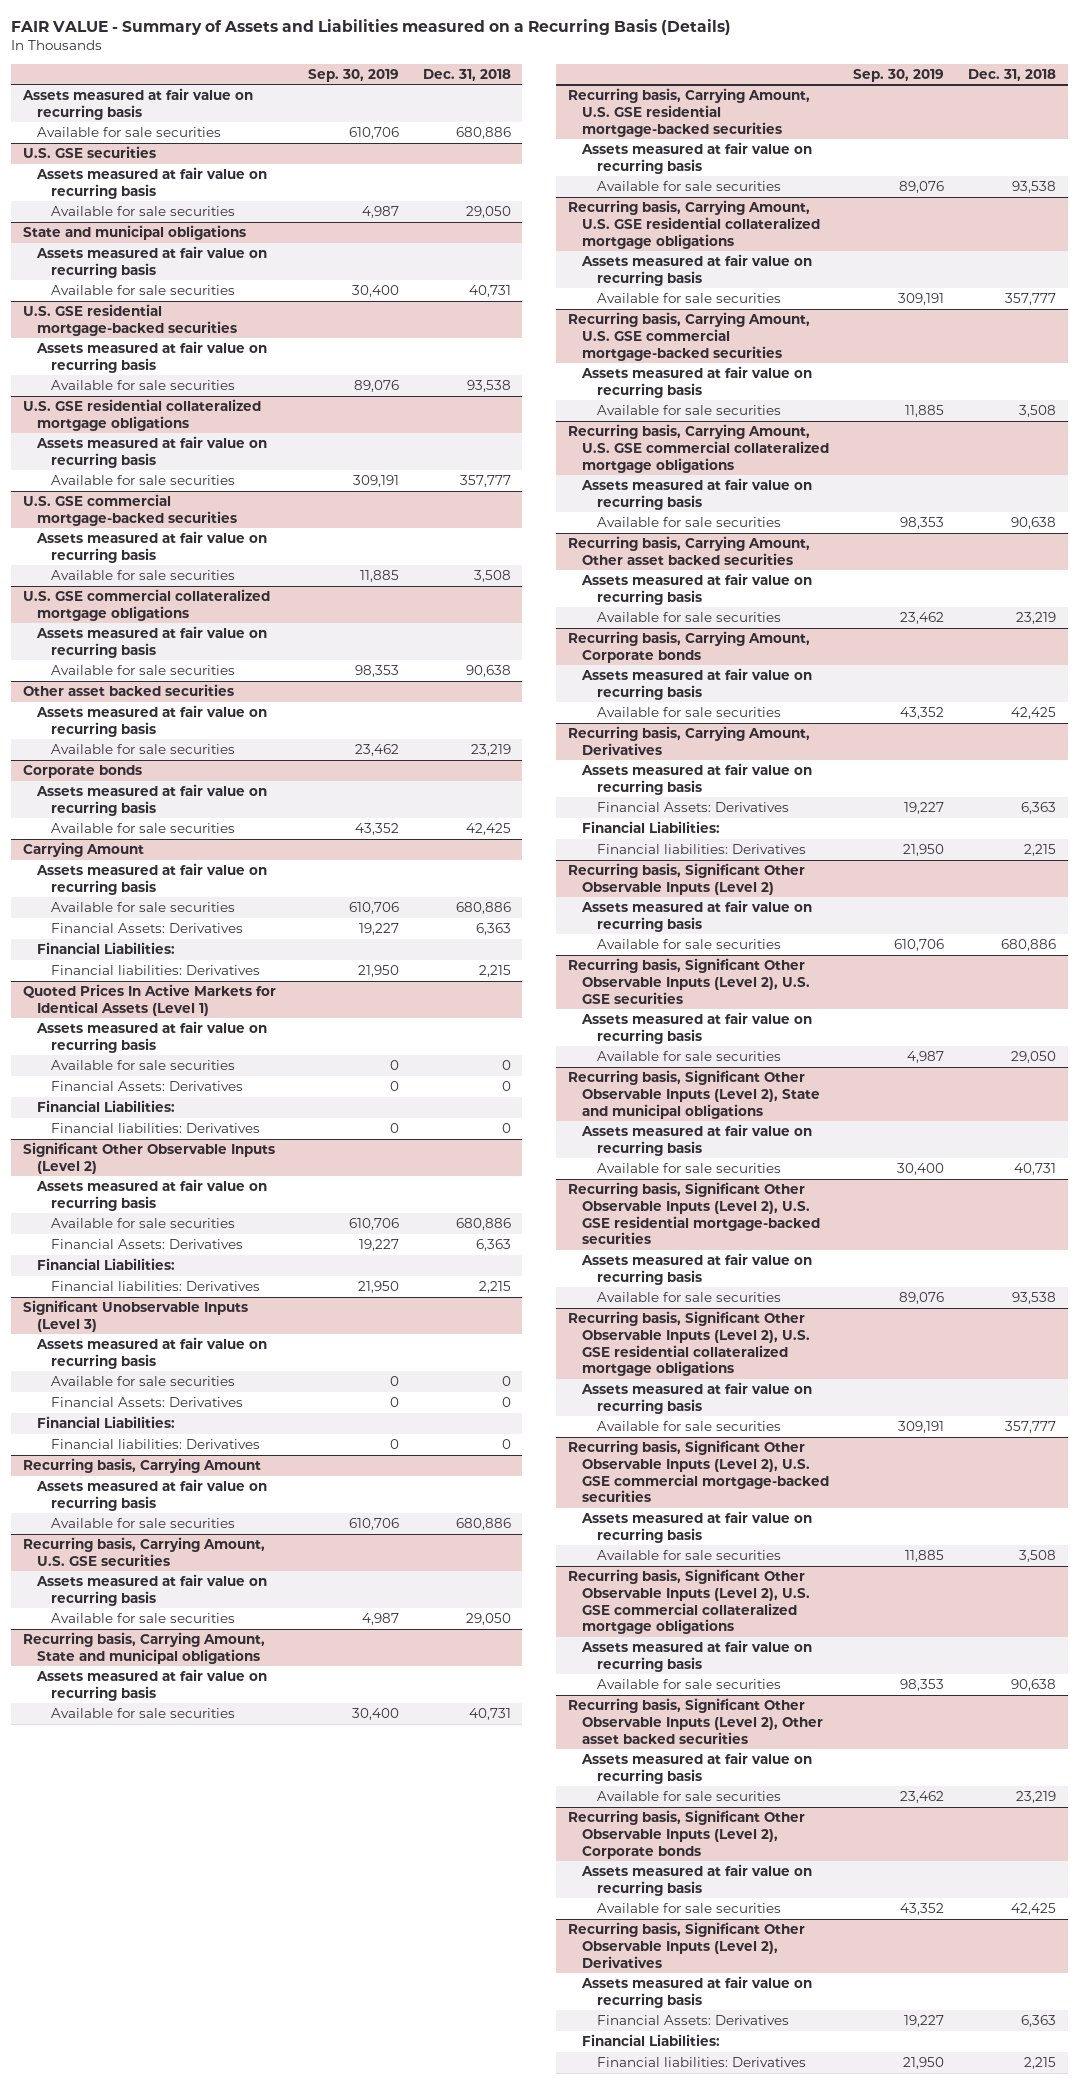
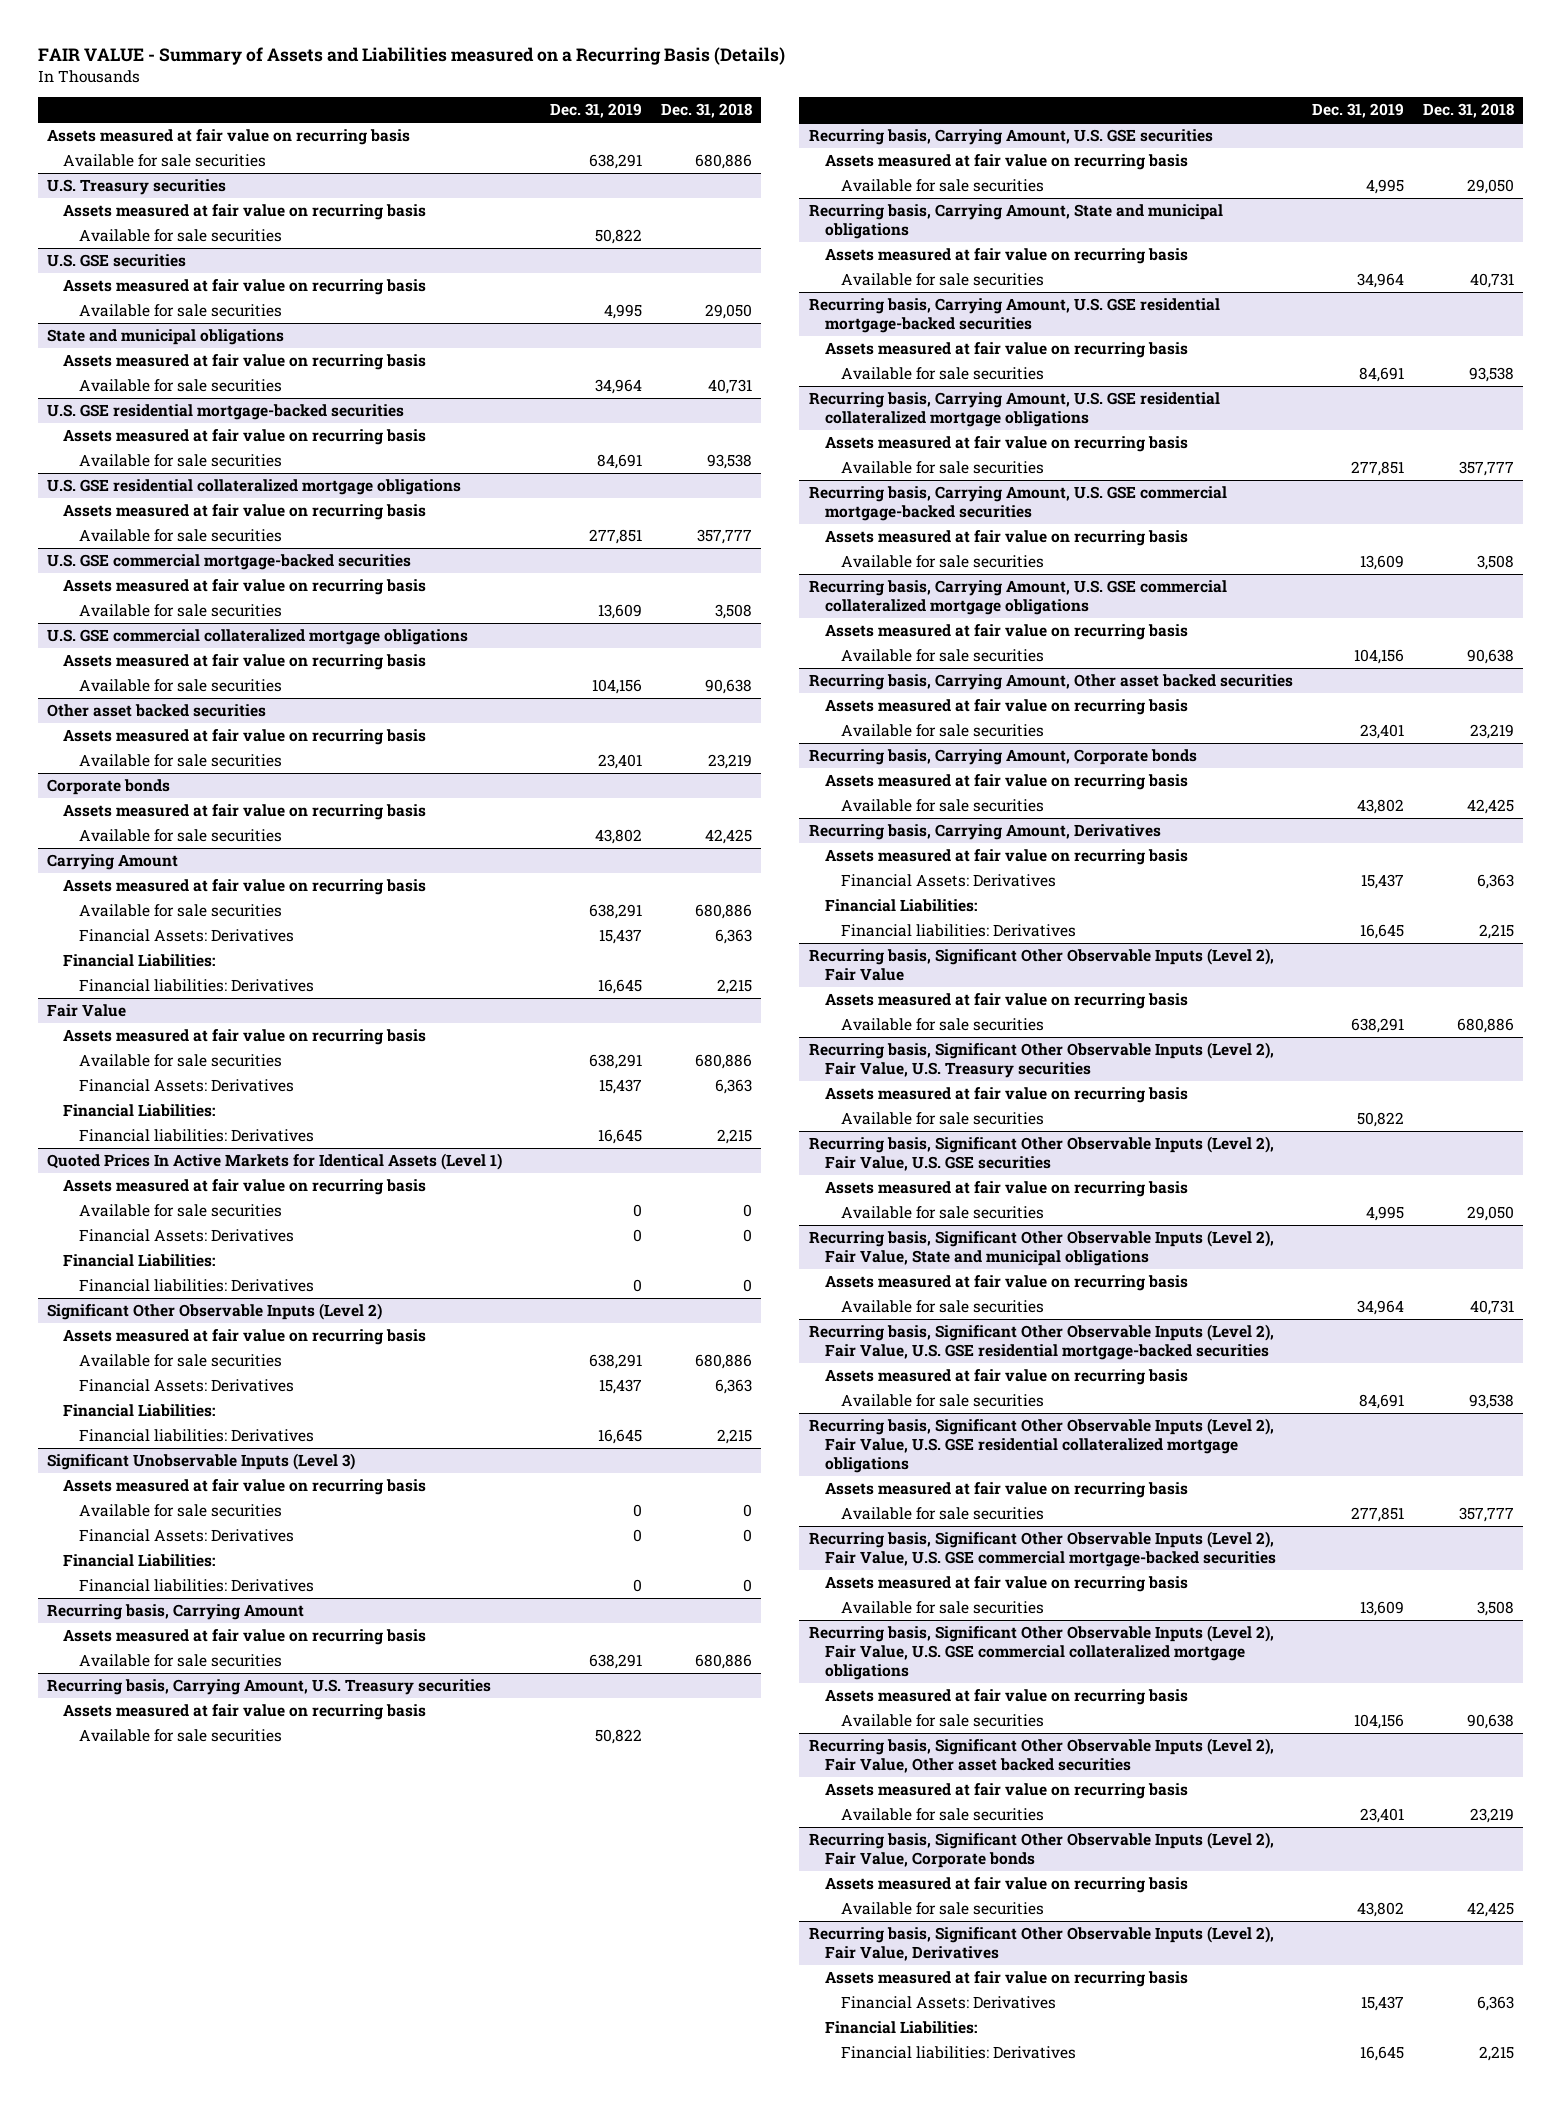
- | Sep. 30, 2019 | Dec. 31, 2018
+ | Dec. 31, 2019 | Dec. 31, 2018
+ U.S. Treasury securities
+ Assets measured at fair value on recurring basis
+ Available for sale securities | 50,822 |
+ Fair Value
+ Assets measured at fair value on recurring basis
+ Available for sale securities | 638,291 | 680,886
+ Financial Assets: Derivatives | 15,437 | 6,363
+ Financial Liabilities:
+ Financial liabilities: Derivatives | 16,645 | 2,215
+ Recurring basis, Carrying Amount, U.S. Treasury securities
+ Assets measured at fair value on recurring basis
+ Available for sale securities | 50,822 |
- Recurring basis, Significant Other Observable Inputs (Level 2)
+ Recurring basis, Significant Other Observable Inputs (Level 2), Fair Value
- Recurring basis, Significant Other Observable Inputs (Level 2), U.S. GSE securities
+ Recurring basis, Significant Other Observable Inputs (Level 2), Fair Value, U.S. Treasury securities
+ Available for sale securities | 50,822 |
+ Recurring basis, Significant Other Observable Inputs (Level 2), Fair Value, U.S. GSE securities
+ Assets measured at fair value on recurring basis
- Recurring basis, Significant Other Observable Inputs (Level 2), State and municipal obligations
+ Recurring basis, Significant Other Observable Inputs (Level 2), Fair Value, State and municipal obligations
- Recurring basis, Significant Other Observable Inputs (Level 2), U.S. GSE residential mortgage-backed securities
+ Recurring basis, Significant Other Observable Inputs (Level 2), Fair Value, U.S. GSE residential mortgage-backed securities
- Recurring basis, Significant Other Observable Inputs (Level 2), U.S. GSE residential collateralized mortgage obligations
+ Recurring basis, Significant Other Observable Inputs (Level 2), Fair Value, U.S. GSE residential collateralized mortgage obligations
- Recurring basis, Significant Other Observable Inputs (Level 2), U.S. GSE commercial mortgage-backed securities
+ Recurring basis, Significant Other Observable Inputs (Level 2), Fair Value, U.S. GSE commercial mortgage-backed securities
- Recurring basis, Significant Other Observable Inputs (Level 2), U.S. GSE commercial collateralized mortgage obligations
+ Recurring basis, Significant Other Observable Inputs (Level 2), Fair Value, U.S. GSE commercial collateralized mortgage obligations
- Recurring basis, Significant Other Observable Inputs (Level 2), Other asset backed securities
+ Recurring basis, Significant Other Observable Inputs (Level 2), Fair Value, Other asset backed securities
- Recurring basis, Significant Other Observable Inputs (Level 2), Corporate bonds
+ Recurring basis, Significant Other Observable Inputs (Level 2), Fair Value, Corporate bonds
- Recurring basis, Significant Other Observable Inputs (Level 2), Derivatives
+ Recurring basis, Significant Other Observable Inputs (Level 2), Fair Value, Derivatives

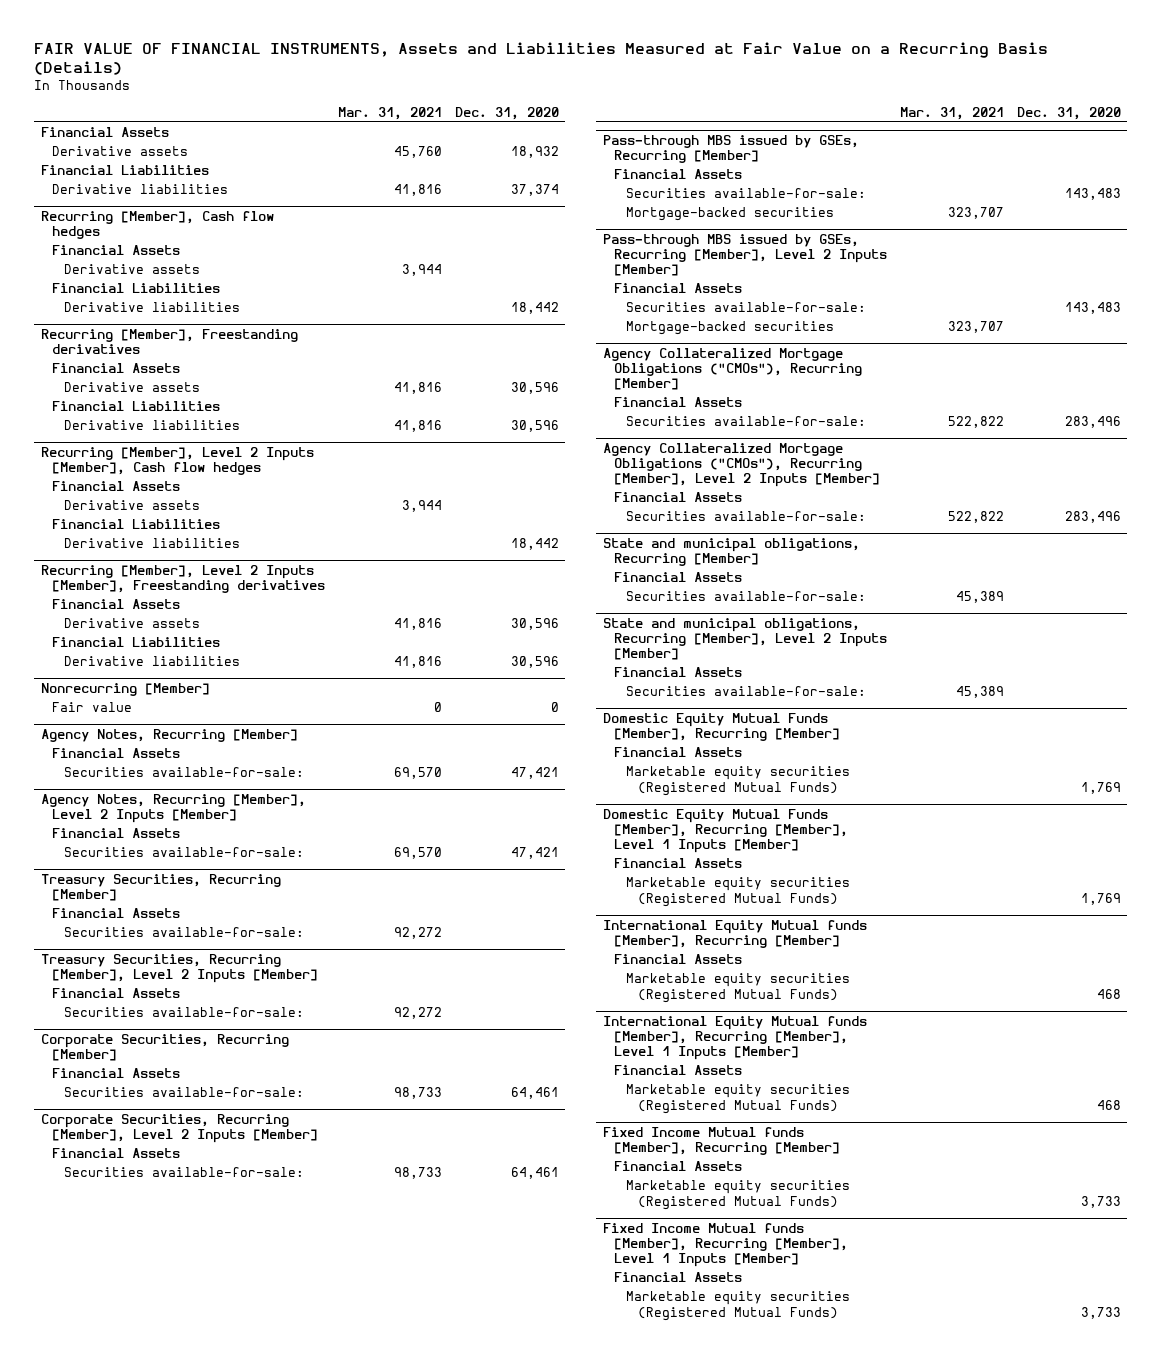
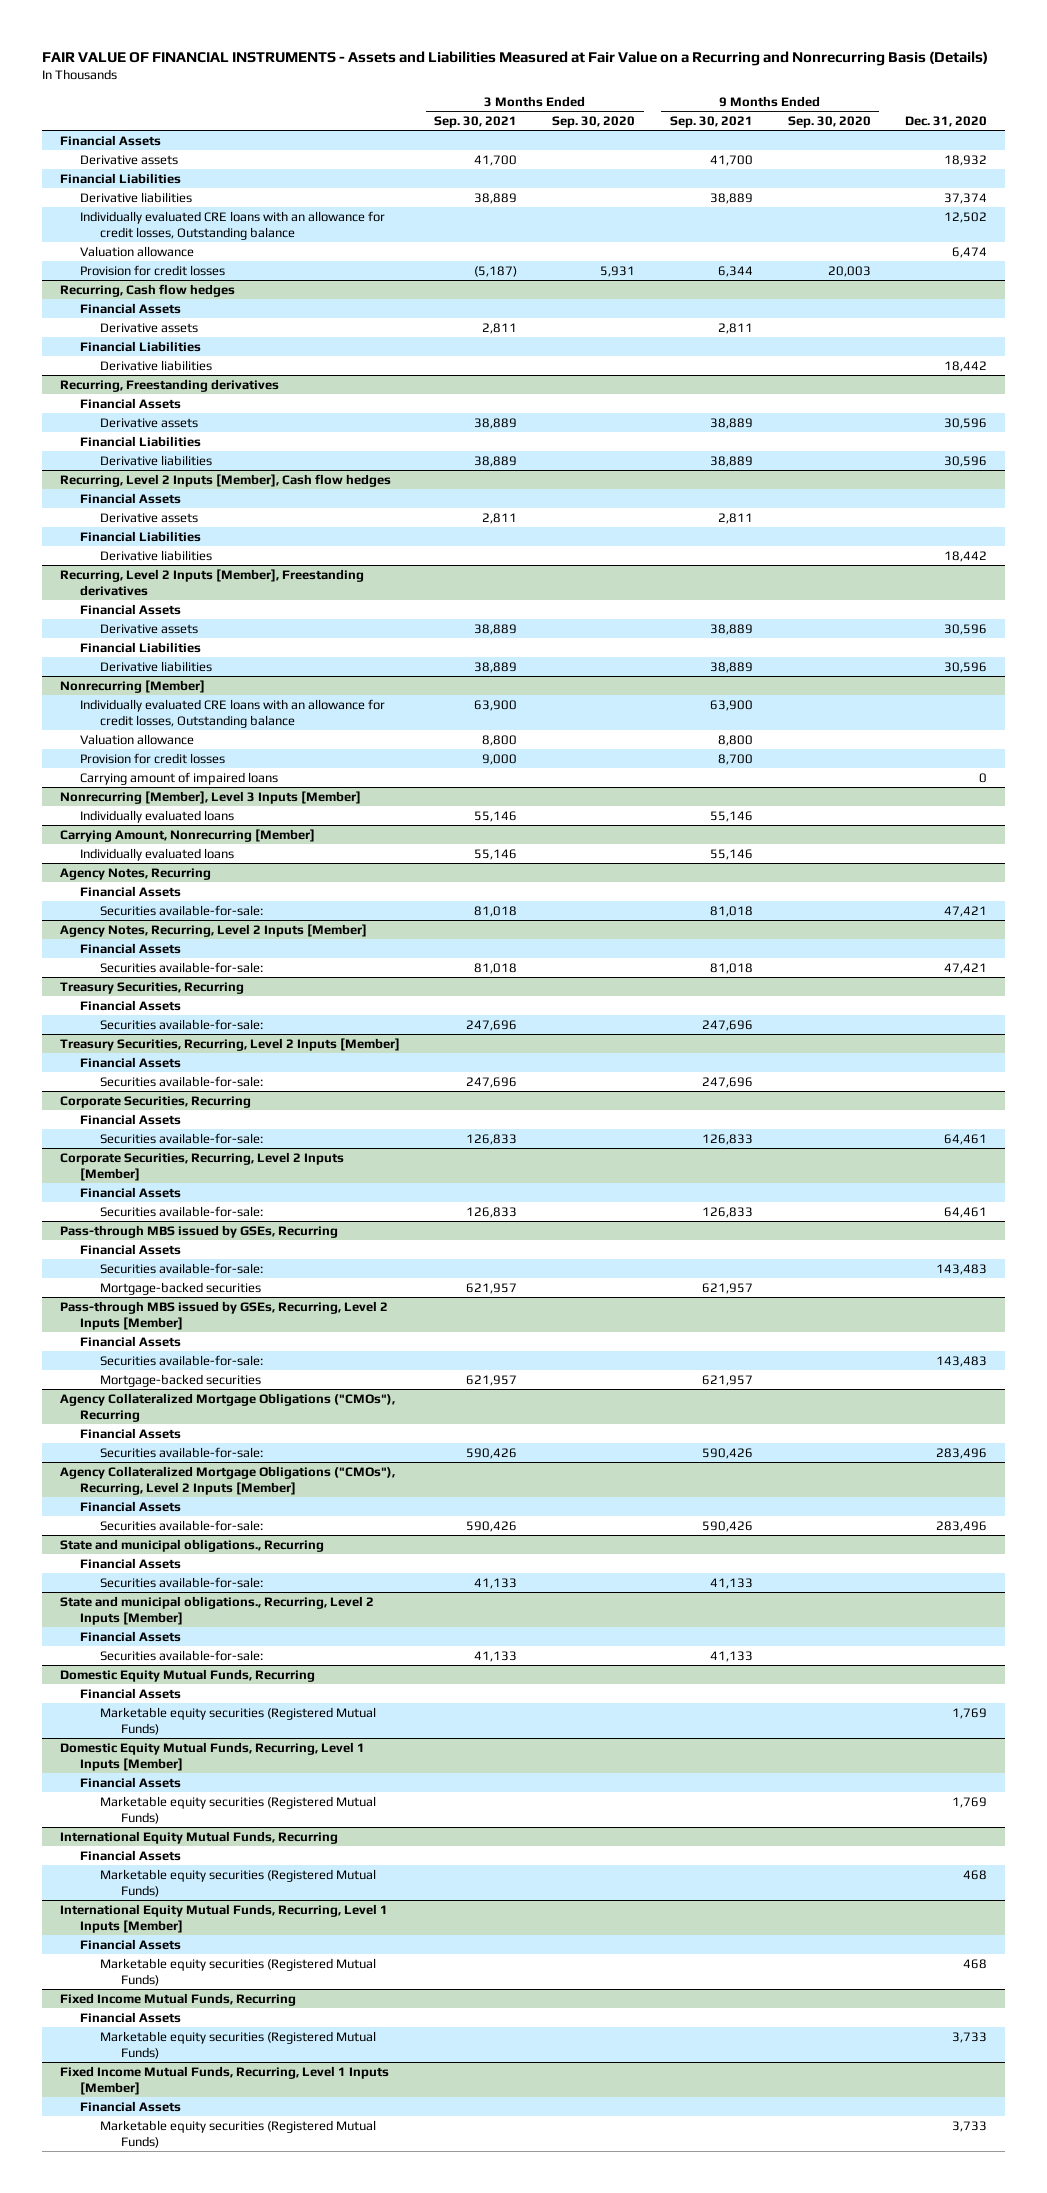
- FAIR VALUE OF FINANCIAL INSTRUMENTS, Assets and Liabilities Measured at Fair Value on a Recurring Basis (Details)
+ FAIR VALUE OF FINANCIAL INSTRUMENTS - Assets and Liabilities Measured at Fair Value on a Recurring and Nonrecurring Basis (Details)
- | Mar. 31, 2021 | Dec. 31, 2020
+ | 3 Months Ended Sep. 30, 2021 | 3 Months Ended Sep. 30, 2020 | 9 Months Ended Sep. 30, 2021 | 9 Months Ended Sep. 30, 2020 | Dec. 31, 2020
- Recurring [Member], Cash flow hedges
+ Individually evaluated CRE loans with an allowance for credit losses, Outstanding balance | | | | | 12,502
+ Valuation allowance | | | | | 6,474
+ Provision for credit losses | (5,187) | 5,931 | 6,344 | 20,003 |
+ Recurring, Cash flow hedges
- Recurring [Member], Freestanding derivatives
+ Recurring, Freestanding derivatives
- Recurring [Member], Level 2 Inputs [Member], Cash flow hedges
+ Recurring, Level 2 Inputs [Member], Cash flow hedges
- Recurring [Member], Level 2 Inputs [Member], Freestanding derivatives
+ Recurring, Level 2 Inputs [Member], Freestanding derivatives
@ Nonrecurring [Member]
- Fair value | 0 | 0
- Agency Notes, Recurring [Member]
@ Nonrecurring [Member]
+ Individually evaluated CRE loans with an allowance for credit losses, Outstanding balance | 63,900 | | 63,900 | |
+ Valuation allowance | 8,800 | | 8,800 | |
+ Provision for credit losses | 9,000 | | 8,700 | |
+ Carrying amount of impaired loans | | | | | 0
+ Nonrecurring [Member], Level 3 Inputs [Member]
+ Individually evaluated loans | 55,146 | | 55,146 | |
+ Carrying Amount, Nonrecurring [Member]
+ Individually evaluated loans | 55,146 | | 55,146 | |
+ Agency Notes, Recurring
- Agency Notes, Recurring [Member], Level 2 Inputs [Member]
+ Agency Notes, Recurring, Level 2 Inputs [Member]
- Treasury Securities, Recurring [Member]
+ Treasury Securities, Recurring
- Treasury Securities, Recurring [Member], Level 2 Inputs [Member]
+ Treasury Securities, Recurring, Level 2 Inputs [Member]
- Corporate Securities, Recurring [Member]
+ Corporate Securities, Recurring
- Corporate Securities, Recurring [Member], Level 2 Inputs [Member]
+ Corporate Securities, Recurring, Level 2 Inputs [Member]
- Pass-through MBS issued by GSEs, Recurring [Member]
+ Pass-through MBS issued by GSEs, Recurring
- Pass-through MBS issued by GSEs, Recurring [Member], Level 2 Inputs [Member]
+ Pass-through MBS issued by GSEs, Recurring, Level 2 Inputs [Member]
- Agency Collateralized Mortgage Obligations ("CMOs"), Recurring [Member]
+ Agency Collateralized Mortgage Obligations ("CMOs"), Recurring
- Agency Collateralized Mortgage Obligations ("CMOs"), Recurring [Member], Level 2 Inputs [Member]
+ Agency Collateralized Mortgage Obligations ("CMOs"), Recurring, Level 2 Inputs [Member]
- State and municipal obligations, Recurring [Member]
+ State and municipal obligations., Recurring
- State and municipal obligations, Recurring [Member], Level 2 Inputs [Member]
+ State and municipal obligations., Recurring, Level 2 Inputs [Member]
- Domestic Equity Mutual Funds [Member], Recurring [Member]
+ Domestic Equity Mutual Funds, Recurring
- Domestic Equity Mutual Funds [Member], Recurring [Member], Level 1 Inputs [Member]
+ Domestic Equity Mutual Funds, Recurring, Level 1 Inputs [Member]
- International Equity Mutual funds [Member], Recurring [Member]
+ International Equity Mutual Funds, Recurring
- International Equity Mutual funds [Member], Recurring [Member], Level 1 Inputs [Member]
+ International Equity Mutual Funds, Recurring, Level 1 Inputs [Member]
- Fixed Income Mutual funds [Member], Recurring [Member]
+ Fixed Income Mutual Funds, Recurring
- Fixed Income Mutual funds [Member], Recurring [Member], Level 1 Inputs [Member]
+ Fixed Income Mutual Funds, Recurring, Level 1 Inputs [Member]

